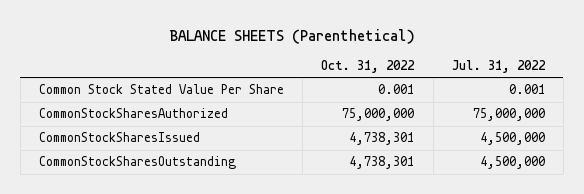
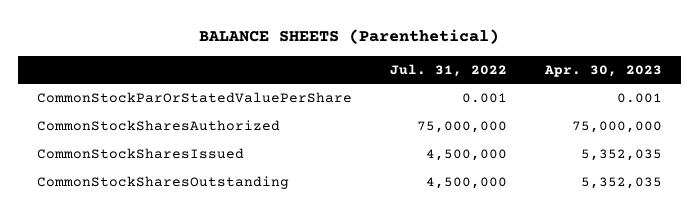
- | Oct. 31, 2022 | Jul. 31, 2022
+ | Jul. 31, 2022 | Apr. 30, 2023
- Common Stock Stated Value Per Share | 0.001 | 0.001
+ CommonStockParOrStatedValuePerShare | 0.001 | 0.001

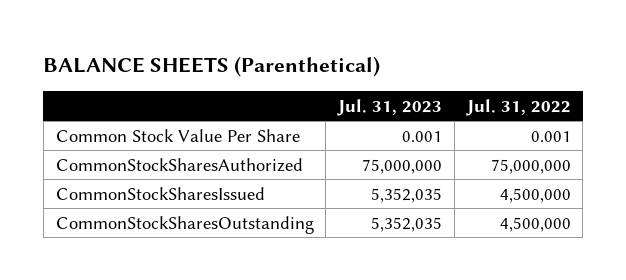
- | Jul. 31, 2022 | Apr. 30, 2023
+ | Jul. 31, 2023 | Jul. 31, 2022
- CommonStockParOrStatedValuePerShare | 0.001 | 0.001
+ Common Stock Value Per Share | 0.001 | 0.001

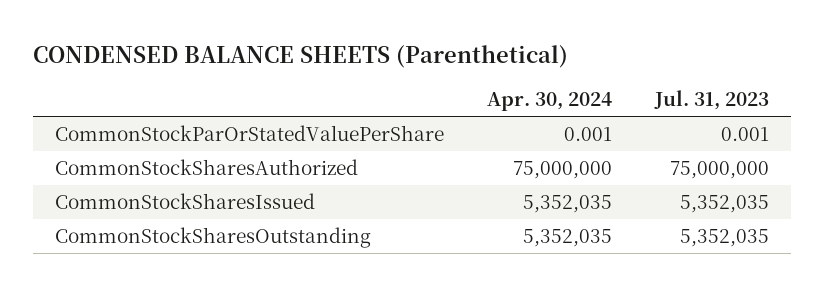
- BALANCE SHEETS (Parenthetical)
+ CONDENSED BALANCE SHEETS (Parenthetical)
- | Jul. 31, 2023 | Jul. 31, 2022
+ | Apr. 30, 2024 | Jul. 31, 2023
- Common Stock Value Per Share | 0.001 | 0.001
+ CommonStockParOrStatedValuePerShare | 0.001 | 0.001

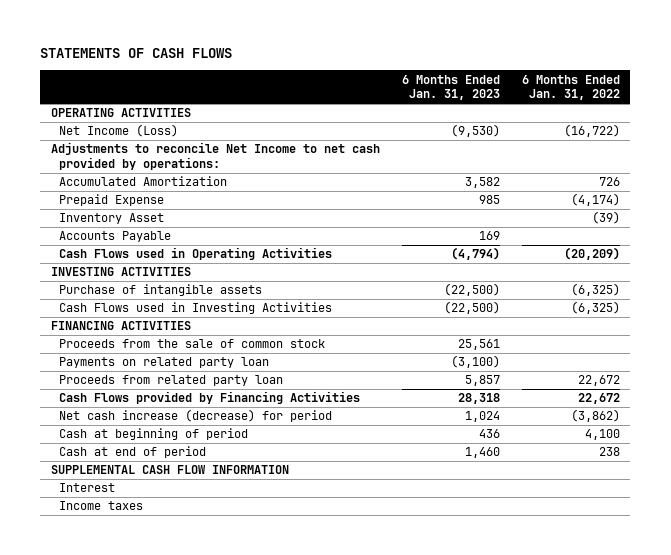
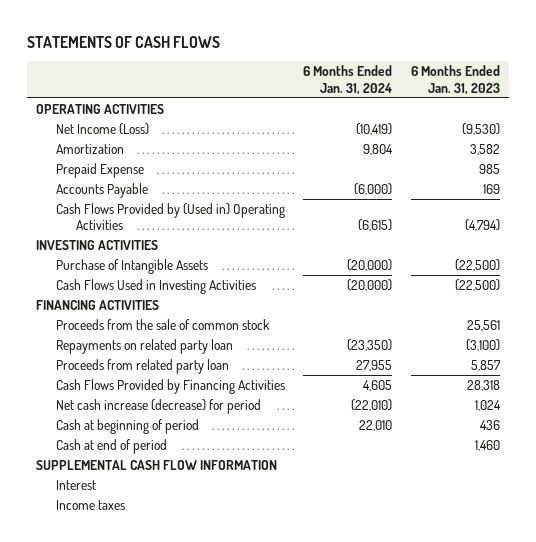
- | 6 Months Ended Jan. 31, 2023 | 6 Months Ended Jan. 31, 2022
+ | 6 Months Ended Jan. 31, 2024 | 6 Months Ended Jan. 31, 2023
- Adjustments to reconcile Net Income to net cash provided by operations:
- Accumulated Amortization | 3,582 | 726
+ Amortization | 9,804 | 3,582
- Inventory Asset | | (39)
- Cash Flows used in Operating Activities | (4,794) | (20,209)
+ Cash Flows Provided by (Used in) Operating Activities | (6,615) | (4,794)
- Purchase of intangible assets | (22,500) | (6,325)
- Cash Flows used in Investing Activities | (22,500) | (6,325)
+ Purchase of Intangible Assets | (20,000) | (22,500)
+ Cash Flows Used in Investing Activities | (20,000) | (22,500)
- Payments on related party loan | (3,100) |
+ Repayments on related party loan | (23,350) | (3,100)
- Cash Flows provided by Financing Activities | 28,318 | 22,672
+ Cash Flows Provided by Financing Activities | 4,605 | 28,318

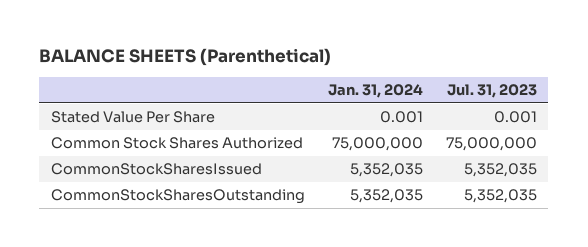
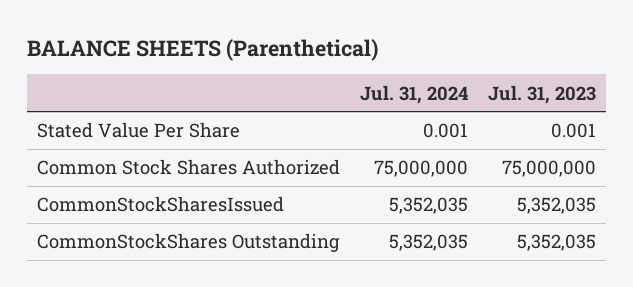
- | Jan. 31, 2024 | Jul. 31, 2023
+ | Jul. 31, 2024 | Jul. 31, 2023
- CommonStockSharesOutstanding | 5,352,035 | 5,352,035
+ CommonStockShares Outstanding | 5,352,035 | 5,352,035

